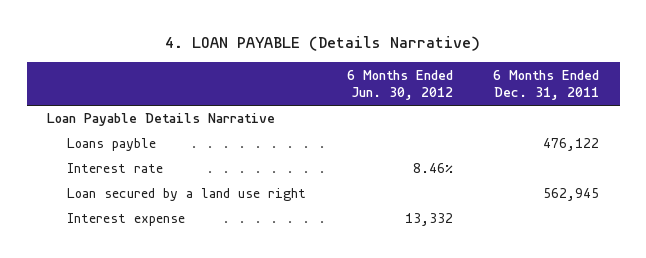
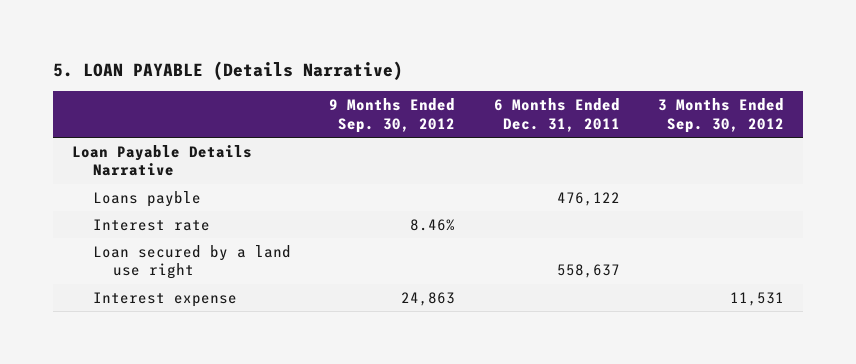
- 4. LOAN PAYABLE (Details Narrative)
+ 5. LOAN PAYABLE (Details Narrative)
- | 6 Months Ended Jun. 30, 2012 | 6 Months Ended Dec. 31, 2011
+ | 9 Months Ended Sep. 30, 2012 | 6 Months Ended Dec. 31, 2011 | 3 Months Ended Sep. 30, 2012
- Loan secured by a land use right | | 562,945
+ Loan secured by a land use right | | 558,637 |

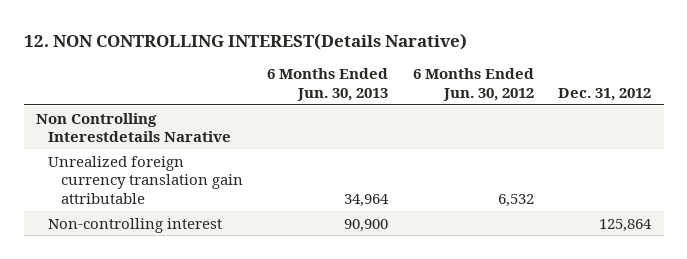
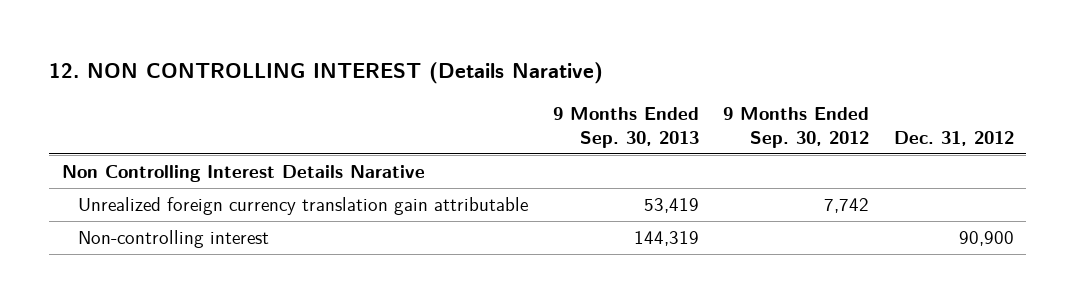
- 12. NON CONTROLLING INTEREST(Details Narative)
+ 12. NON CONTROLLING INTEREST (Details Narative)
- | 6 Months Ended Jun. 30, 2013 | 6 Months Ended Jun. 30, 2012 | Dec. 31, 2012
+ | 9 Months Ended Sep. 30, 2013 | 9 Months Ended Sep. 30, 2012 | Dec. 31, 2012
- Non Controlling Interestdetails Narative
+ Non Controlling Interest Details Narative
- Non-controlling interest | 90,900 | | 125,864
+ Non-controlling interest | 144,319 | | 90,900

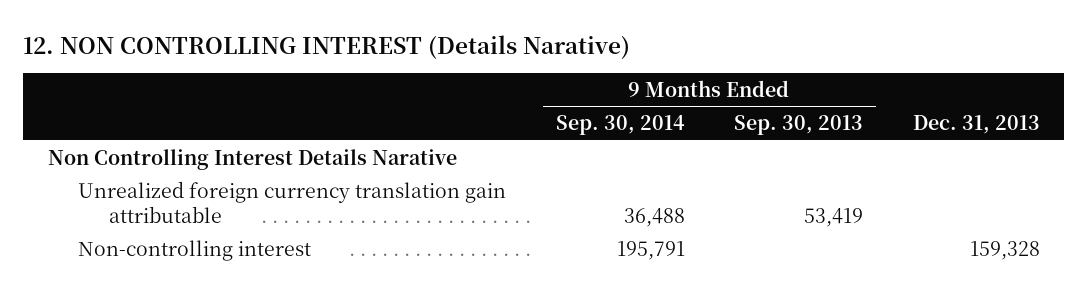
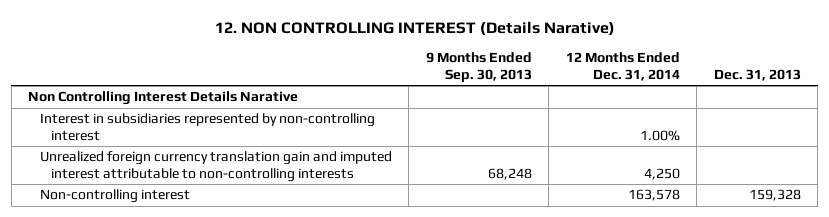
- | 9 Months Ended Sep. 30, 2014 | 9 Months Ended Sep. 30, 2013 | Dec. 31, 2013
+ | 9 Months Ended Sep. 30, 2013 | 12 Months Ended Dec. 31, 2014 | Dec. 31, 2013
- Unrealized foreign currency translation gain attributable | 36,488 | 53,419 |
+ Interest in subsidiaries represented by non-controlling interest | | 1.00% |
+ Unrealized foreign currency translation gain and imputed interest attributable to non-controlling interests | 68,248 | 4,250 |

